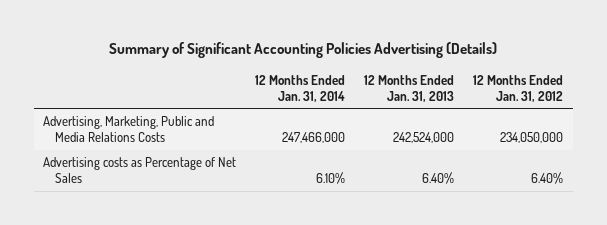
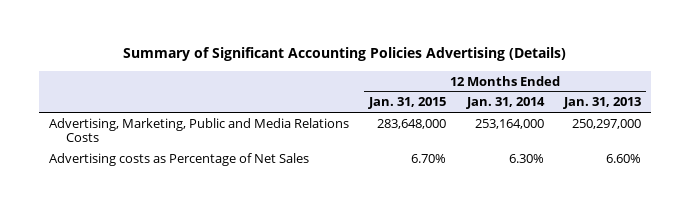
- | 12 Months Ended Jan. 31, 2014 | 12 Months Ended Jan. 31, 2013 | 12 Months Ended Jan. 31, 2012
+ | 12 Months Ended Jan. 31, 2015 | 12 Months Ended Jan. 31, 2014 | 12 Months Ended Jan. 31, 2013
- Advertising, Marketing, Public and Media Relations Costs | 247,466,000 | 242,524,000 | 234,050,000
- Advertising costs as Percentage of Net Sales | 6.10% | 6.40% | 6.40%
+ Advertising, Marketing, Public and Media Relations Costs | 283,648,000 | 253,164,000 | 250,297,000
+ Advertising costs as Percentage of Net Sales | 6.70% | 6.30% | 6.60%

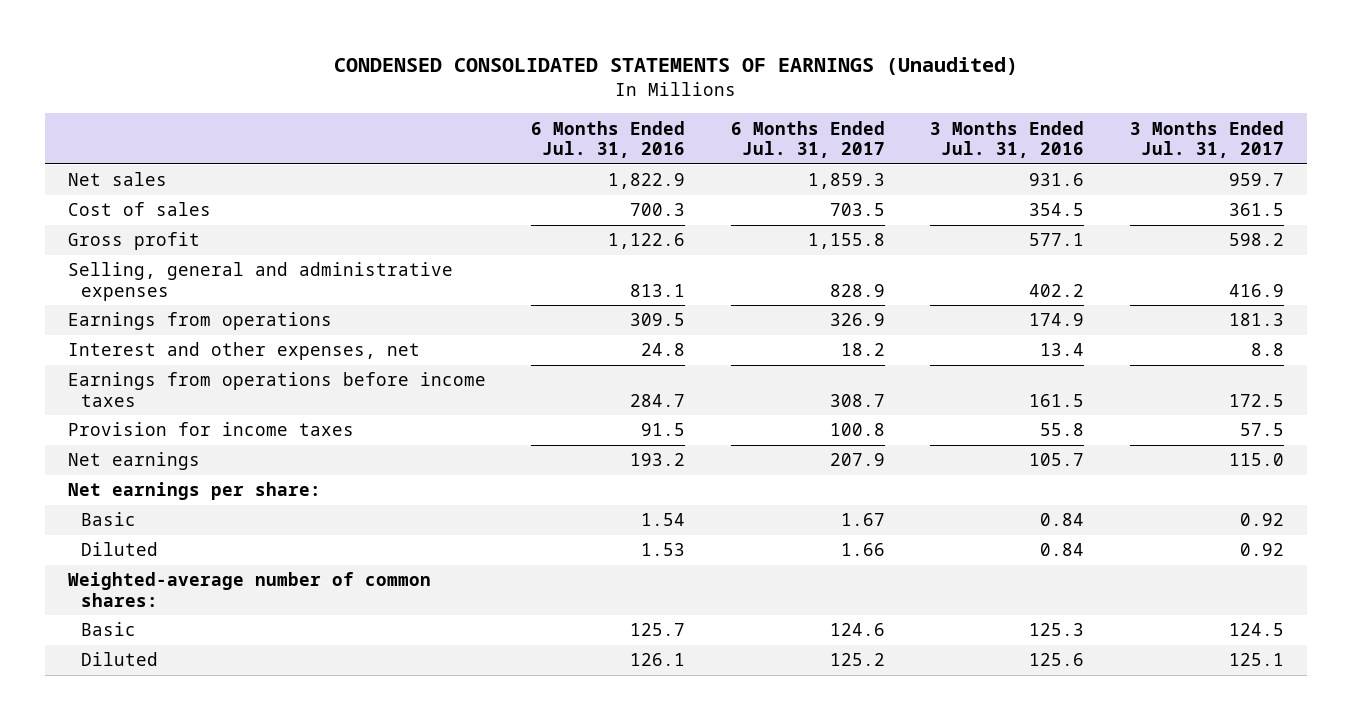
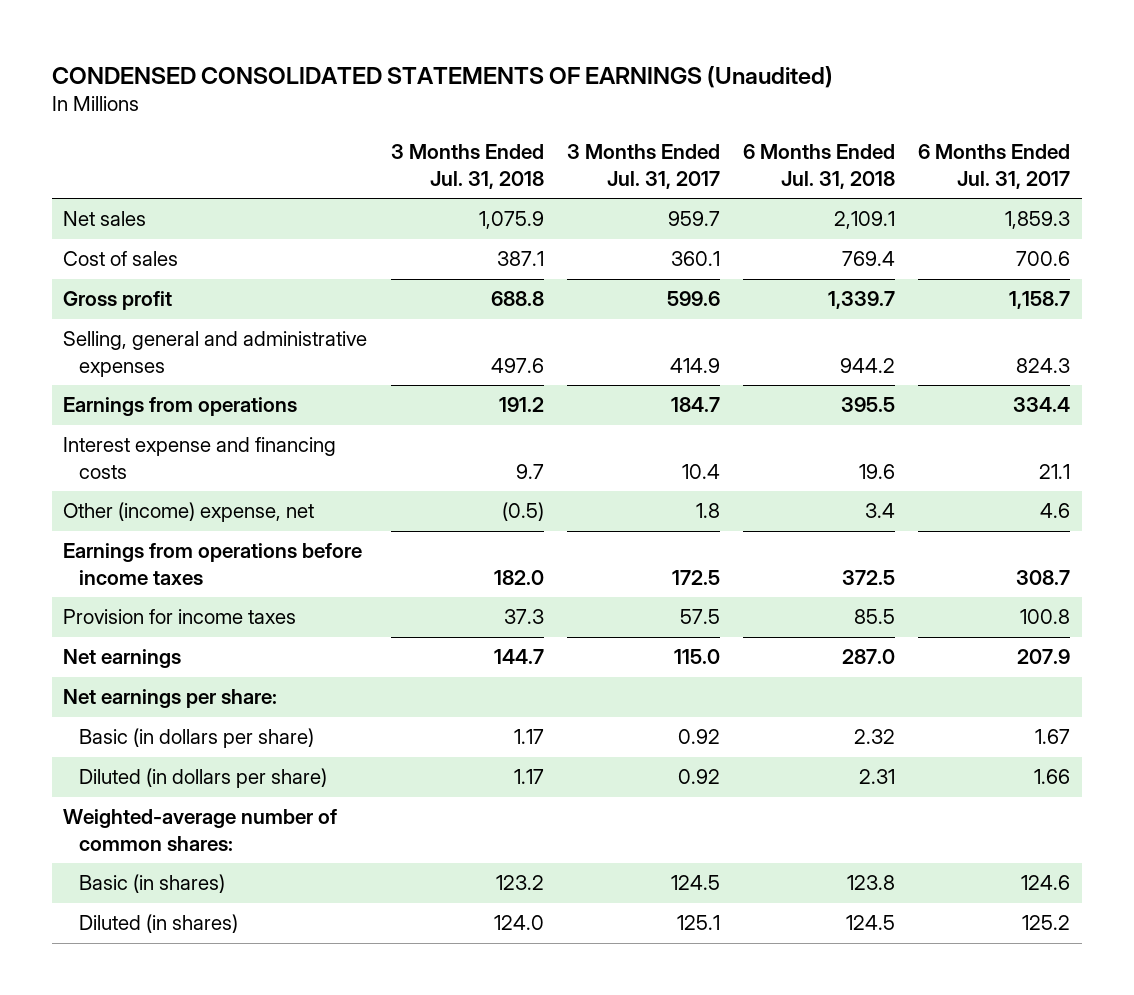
- | 6 Months Ended Jul. 31, 2016 | 6 Months Ended Jul. 31, 2017 | 3 Months Ended Jul. 31, 2016 | 3 Months Ended Jul. 31, 2017
+ | 3 Months Ended Jul. 31, 2018 | 3 Months Ended Jul. 31, 2017 | 6 Months Ended Jul. 31, 2018 | 6 Months Ended Jul. 31, 2017
- Cost of sales | 700.3 | 703.5 | 354.5 | 361.5
- Gross profit | 1,122.6 | 1,155.8 | 577.1 | 598.2
- Selling, general and administrative expenses | 813.1 | 828.9 | 402.2 | 416.9
- Earnings from operations | 309.5 | 326.9 | 174.9 | 181.3
- Interest and other expenses, net | 24.8 | 18.2 | 13.4 | 8.8
+ Cost of sales | 387.1 | 360.1 | 769.4 | 700.6
+ Gross profit | 688.8 | 599.6 | 1,339.7 | 1,158.7
+ Selling, general and administrative expenses | 497.6 | 414.9 | 944.2 | 824.3
+ Earnings from operations | 191.2 | 184.7 | 395.5 | 334.4
+ Interest expense and financing costs | 9.7 | 10.4 | 19.6 | 21.1
+ Other (income) expense, net | (0.5) | 1.8 | 3.4 | 4.6
- Basic | 1.54 | 1.67 | 0.84 | 0.92
- Diluted | 1.53 | 1.66 | 0.84 | 0.92
+ Basic (in dollars per share) | 1.17 | 0.92 | 2.32 | 1.67
+ Diluted (in dollars per share) | 1.17 | 0.92 | 2.31 | 1.66
- Basic | 125.7 | 124.6 | 125.3 | 124.5
- Diluted | 126.1 | 125.2 | 125.6 | 125.1
+ Basic (in shares) | 123.2 | 124.5 | 123.8 | 124.6
+ Diluted (in shares) | 124.0 | 125.1 | 124.5 | 125.2

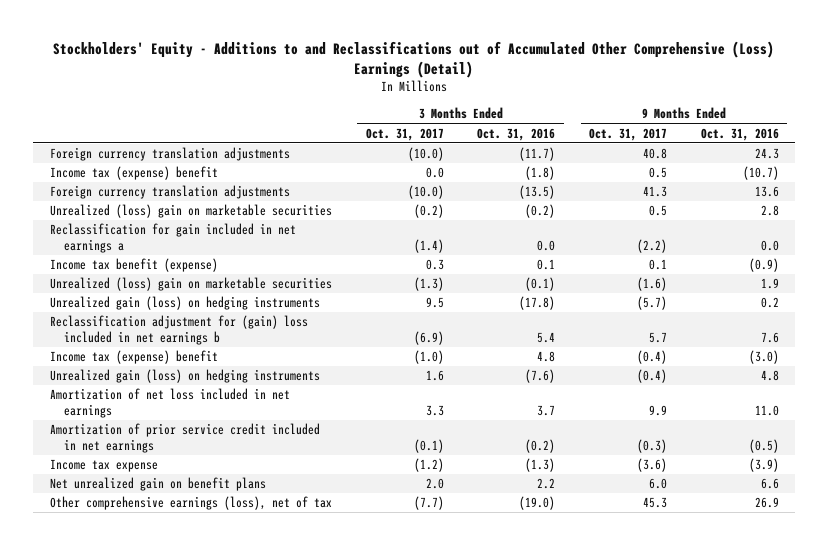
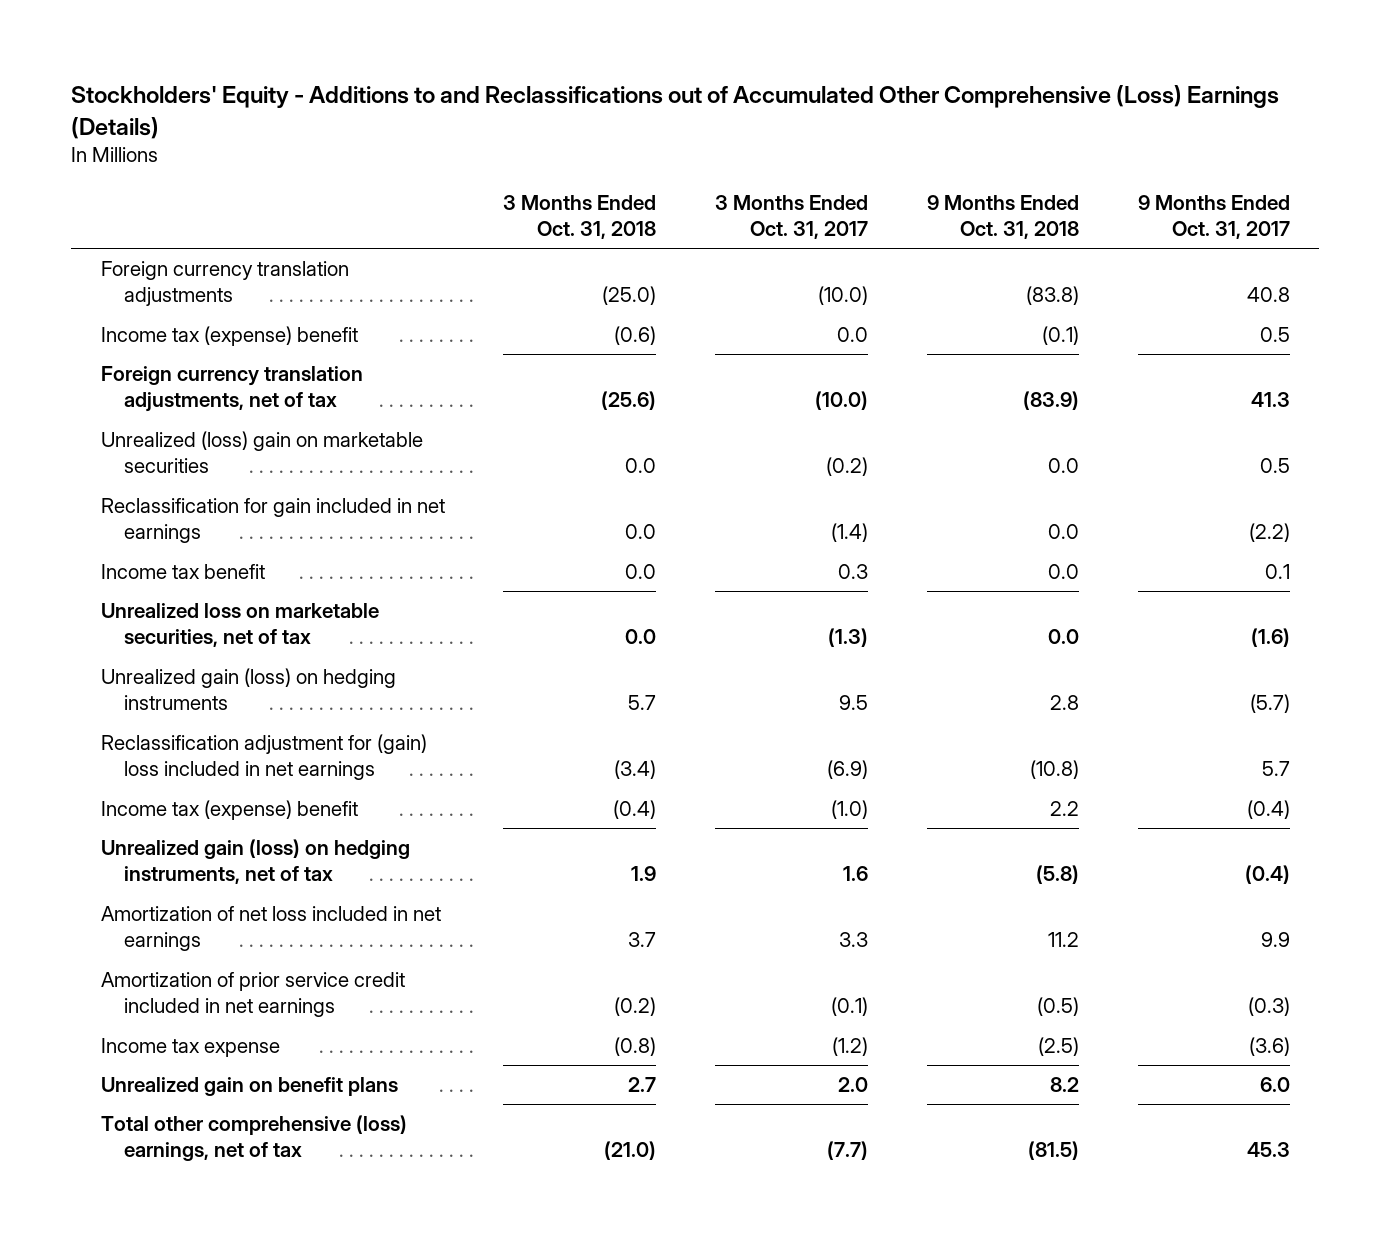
- Stockholders' Equity - Additions to and Reclassifications out of Accumulated Other Comprehensive (Loss) Earnings (Detail)
+ Stockholders' Equity - Additions to and Reclassifications out of Accumulated Other Comprehensive (Loss) Earnings (Details)
- | 3 Months Ended Oct. 31, 2017 | 3 Months Ended Oct. 31, 2016 | 9 Months Ended Oct. 31, 2017 | 9 Months Ended Oct. 31, 2016
+ | 3 Months Ended Oct. 31, 2018 | 3 Months Ended Oct. 31, 2017 | 9 Months Ended Oct. 31, 2018 | 9 Months Ended Oct. 31, 2017
- Foreign currency translation adjustments | (10.0) | (13.5) | 41.3 | 13.6
+ Foreign currency translation adjustments, net of tax | (25.6) | (10.0) | (83.9) | 41.3
- Reclassification for gain included in net earnings a | (1.4) | 0.0 | (2.2) | 0.0
- Income tax benefit (expense) | 0.3 | 0.1 | 0.1 | (0.9)
- Unrealized (loss) gain on marketable securities | (1.3) | (0.1) | (1.6) | 1.9
+ Reclassification for gain included in net earnings | 0.0 | (1.4) | 0.0 | (2.2)
+ Income tax benefit | 0.0 | 0.3 | 0.0 | 0.1
+ Unrealized loss on marketable securities, net of tax | 0.0 | (1.3) | 0.0 | (1.6)
- Reclassification adjustment for (gain) loss included in net earnings b | (6.9) | 5.4 | 5.7 | 7.6
+ Reclassification adjustment for (gain) loss included in net earnings | (3.4) | (6.9) | (10.8) | 5.7
- Unrealized gain (loss) on hedging instruments | 1.6 | (7.6) | (0.4) | 4.8
+ Unrealized gain (loss) on hedging instruments, net of tax | 1.9 | 1.6 | (5.8) | (0.4)
- Net unrealized gain on benefit plans | 2.0 | 2.2 | 6.0 | 6.6
- Other comprehensive earnings (loss), net of tax | (7.7) | (19.0) | 45.3 | 26.9
+ Unrealized gain on benefit plans | 2.7 | 2.0 | 8.2 | 6.0
+ Total other comprehensive (loss) earnings, net of tax | (21.0) | (7.7) | (81.5) | 45.3

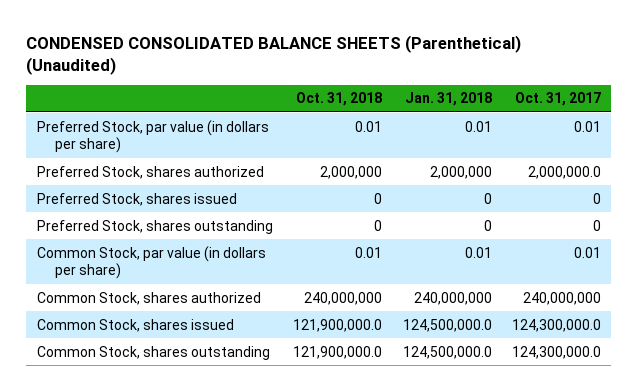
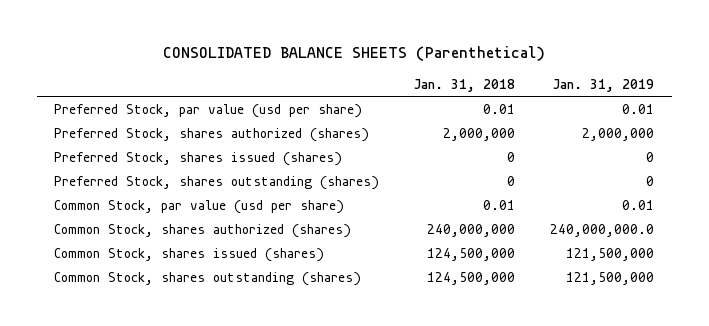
- CONDENSED CONSOLIDATED BALANCE SHEETS (Parenthetical) (Unaudited)
+ CONSOLIDATED BALANCE SHEETS (Parenthetical)
- | Oct. 31, 2018 | Jan. 31, 2018 | Oct. 31, 2017
+ | Jan. 31, 2018 | Jan. 31, 2019
- Preferred Stock, par value (in dollars per share) | 0.01 | 0.01 | 0.01
- Preferred Stock, shares authorized | 2,000,000 | 2,000,000 | 2,000,000.0
- Preferred Stock, shares issued | 0 | 0 | 0
- Preferred Stock, shares outstanding | 0 | 0 | 0
- Common Stock, par value (in dollars per share) | 0.01 | 0.01 | 0.01
- Common Stock, shares authorized | 240,000,000 | 240,000,000 | 240,000,000
- Common Stock, shares issued | 121,900,000.0 | 124,500,000.0 | 124,300,000.0
- Common Stock, shares outstanding | 121,900,000.0 | 124,500,000.0 | 124,300,000.0
+ Preferred Stock, par value (usd per share) | 0.01 | 0.01
+ Preferred Stock, shares authorized (shares) | 2,000,000 | 2,000,000
+ Preferred Stock, shares issued (shares) | 0 | 0
+ Preferred Stock, shares outstanding (shares) | 0 | 0
+ Common Stock, par value (usd per share) | 0.01 | 0.01
+ Common Stock, shares authorized (shares) | 240,000,000 | 240,000,000.0
+ Common Stock, shares issued (shares) | 124,500,000 | 121,500,000
+ Common Stock, shares outstanding (shares) | 124,500,000 | 121,500,000

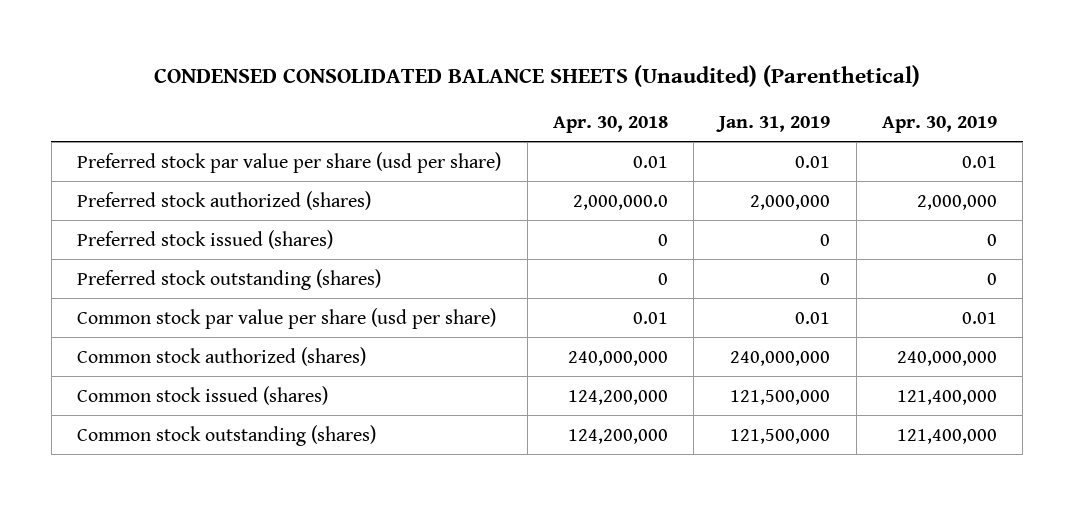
- CONSOLIDATED BALANCE SHEETS (Parenthetical)
+ CONDENSED CONSOLIDATED BALANCE SHEETS (Unaudited) (Parenthetical)
- | Jan. 31, 2018 | Jan. 31, 2019
+ | Apr. 30, 2018 | Jan. 31, 2019 | Apr. 30, 2019
- Preferred Stock, par value (usd per share) | 0.01 | 0.01
- Preferred Stock, shares authorized (shares) | 2,000,000 | 2,000,000
- Preferred Stock, shares issued (shares) | 0 | 0
- Preferred Stock, shares outstanding (shares) | 0 | 0
- Common Stock, par value (usd per share) | 0.01 | 0.01
- Common Stock, shares authorized (shares) | 240,000,000 | 240,000,000.0
- Common Stock, shares issued (shares) | 124,500,000 | 121,500,000
- Common Stock, shares outstanding (shares) | 124,500,000 | 121,500,000
+ Preferred stock par value per share (usd per share) | 0.01 | 0.01 | 0.01
+ Preferred stock authorized (shares) | 2,000,000.0 | 2,000,000 | 2,000,000
+ Preferred stock issued (shares) | 0 | 0 | 0
+ Preferred stock outstanding (shares) | 0 | 0 | 0
+ Common stock par value per share (usd per share) | 0.01 | 0.01 | 0.01
+ Common stock authorized (shares) | 240,000,000 | 240,000,000 | 240,000,000
+ Common stock issued (shares) | 124,200,000 | 121,500,000 | 121,400,000
+ Common stock outstanding (shares) | 124,200,000 | 121,500,000 | 121,400,000

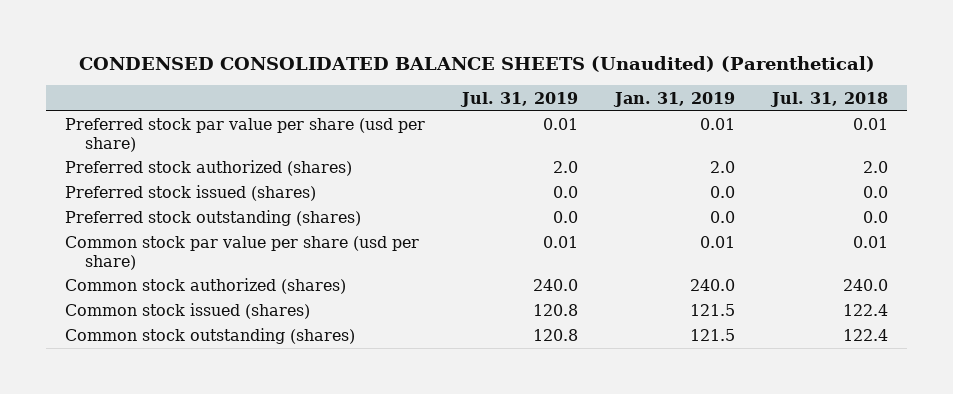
- | Apr. 30, 2018 | Jan. 31, 2019 | Apr. 30, 2019
+ | Jul. 31, 2019 | Jan. 31, 2019 | Jul. 31, 2018
- Preferred stock authorized (shares) | 2,000,000.0 | 2,000,000 | 2,000,000
- Preferred stock issued (shares) | 0 | 0 | 0
- Preferred stock outstanding (shares) | 0 | 0 | 0
+ Preferred stock authorized (shares) | 2.0 | 2.0 | 2.0
+ Preferred stock issued (shares) | 0.0 | 0.0 | 0.0
+ Preferred stock outstanding (shares) | 0.0 | 0.0 | 0.0
- Common stock authorized (shares) | 240,000,000 | 240,000,000 | 240,000,000
- Common stock issued (shares) | 124,200,000 | 121,500,000 | 121,400,000
- Common stock outstanding (shares) | 124,200,000 | 121,500,000 | 121,400,000
+ Common stock authorized (shares) | 240.0 | 240.0 | 240.0
+ Common stock issued (shares) | 120.8 | 121.5 | 122.4
+ Common stock outstanding (shares) | 120.8 | 121.5 | 122.4

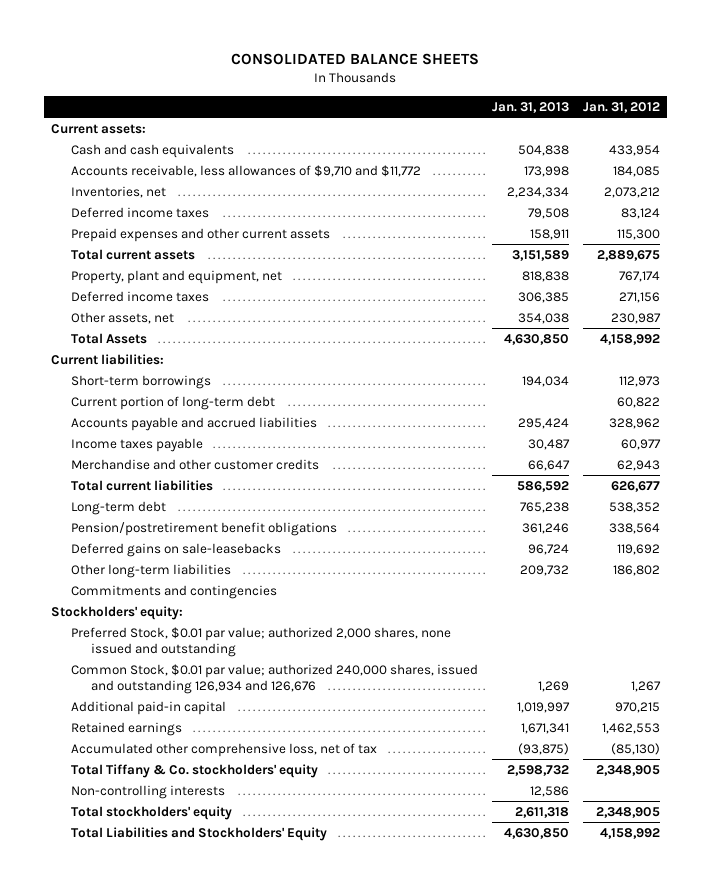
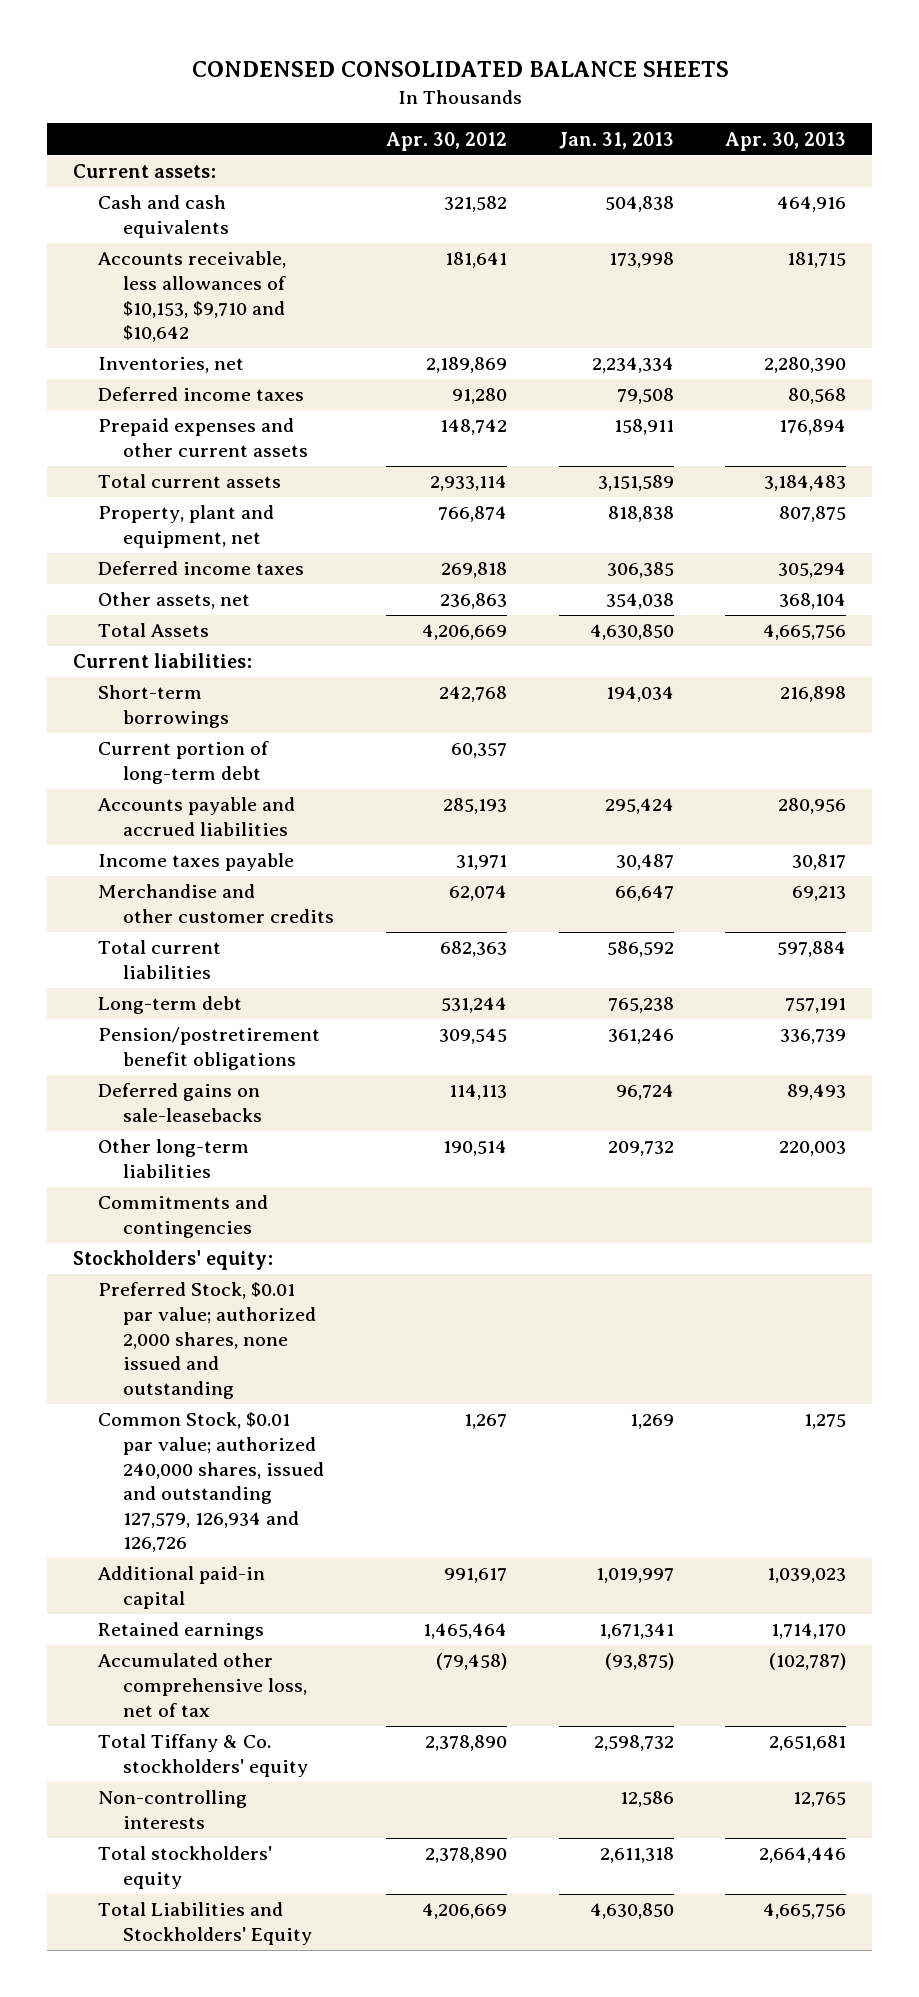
- CONSOLIDATED BALANCE SHEETS
+ CONDENSED CONSOLIDATED BALANCE SHEETS
- | Jan. 31, 2013 | Jan. 31, 2012
+ | Apr. 30, 2012 | Jan. 31, 2013 | Apr. 30, 2013
- Accounts receivable, less allowances of $9,710 and $11,772 | 173,998 | 184,085
+ Accounts receivable, less allowances of $10,153, $9,710 and $10,642 | 181,641 | 173,998 | 181,715
- Common Stock, $0.01 par value; authorized 240,000 shares, issued and outstanding 126,934 and 126,676 | 1,269 | 1,267
+ Common Stock, $0.01 par value; authorized 240,000 shares, issued and outstanding 127,579, 126,934 and 126,726 | 1,267 | 1,269 | 1,275

